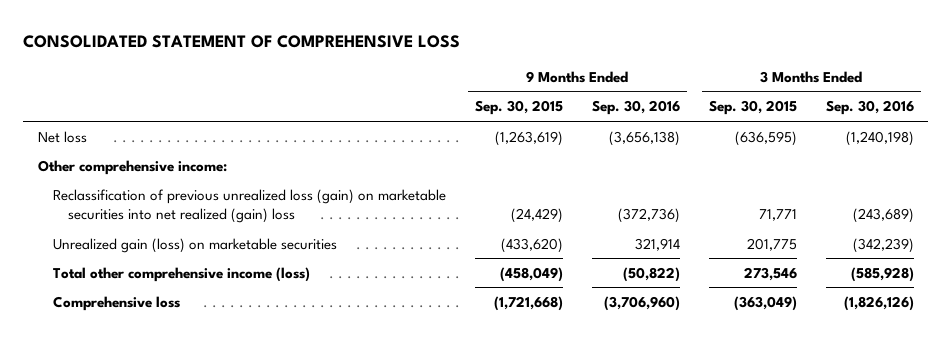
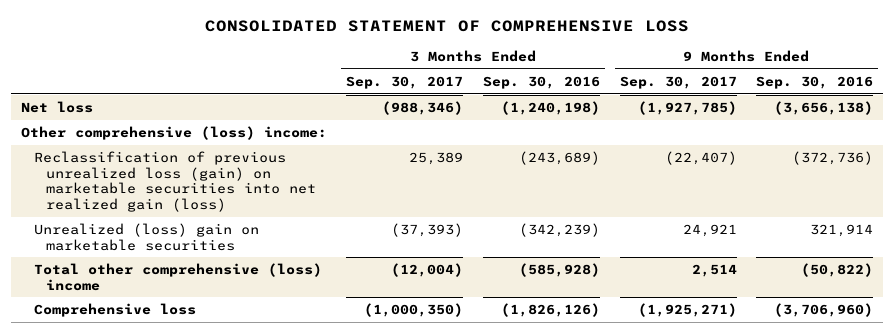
- | 9 Months Ended Sep. 30, 2015 | 9 Months Ended Sep. 30, 2016 | 3 Months Ended Sep. 30, 2015 | 3 Months Ended Sep. 30, 2016
+ | 3 Months Ended Sep. 30, 2017 | 3 Months Ended Sep. 30, 2016 | 9 Months Ended Sep. 30, 2017 | 9 Months Ended Sep. 30, 2016
- Other comprehensive income:
- Reclassification of previous unrealized loss (gain) on marketable securities into net realized (gain) loss | (24,429) | (372,736) | 71,771 | (243,689)
- Unrealized gain (loss) on marketable securities | (433,620) | 321,914 | 201,775 | (342,239)
- Total other comprehensive income (loss) | (458,049) | (50,822) | 273,546 | (585,928)
+ Other comprehensive (loss) income:
+ Reclassification of previous unrealized loss (gain) on marketable securities into net realized gain (loss) | 25,389 | (243,689) | (22,407) | (372,736)
+ Unrealized (loss) gain on marketable securities | (37,393) | (342,239) | 24,921 | 321,914
+ Total other comprehensive (loss) income | (12,004) | (585,928) | 2,514 | (50,822)

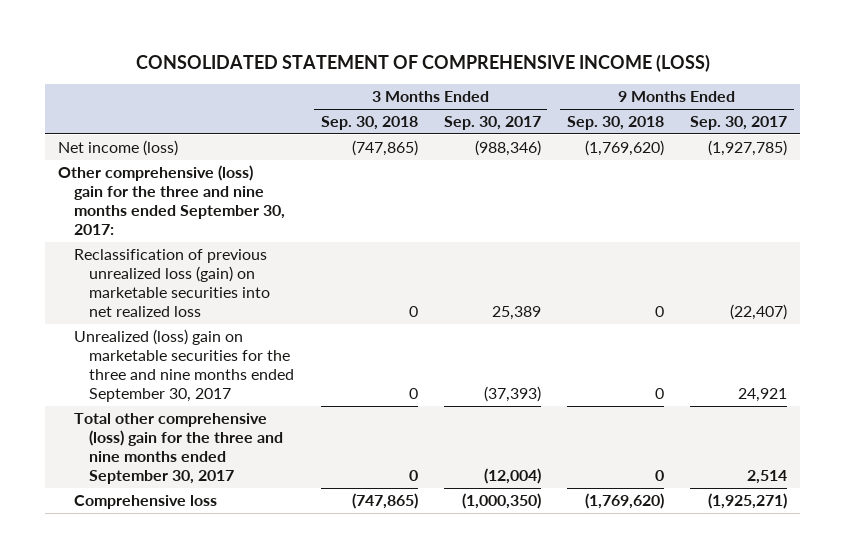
- CONSOLIDATED STATEMENT OF COMPREHENSIVE LOSS
+ CONSOLIDATED STATEMENT OF COMPREHENSIVE INCOME (LOSS)
- | 3 Months Ended Sep. 30, 2017 | 3 Months Ended Sep. 30, 2016 | 9 Months Ended Sep. 30, 2017 | 9 Months Ended Sep. 30, 2016
+ | 3 Months Ended Sep. 30, 2018 | 3 Months Ended Sep. 30, 2017 | 9 Months Ended Sep. 30, 2018 | 9 Months Ended Sep. 30, 2017
- Net loss | (988,346) | (1,240,198) | (1,927,785) | (3,656,138)
- Other comprehensive (loss) income:
- Reclassification of previous unrealized loss (gain) on marketable securities into net realized gain (loss) | 25,389 | (243,689) | (22,407) | (372,736)
- Unrealized (loss) gain on marketable securities | (37,393) | (342,239) | 24,921 | 321,914
- Total other comprehensive (loss) income | (12,004) | (585,928) | 2,514 | (50,822)
+ Net income (loss) | (747,865) | (988,346) | (1,769,620) | (1,927,785)
+ Other comprehensive (loss) gain for the three and nine months ended September 30, 2017:
+ Reclassification of previous unrealized loss (gain) on marketable securities into net realized loss | 0 | 25,389 | 0 | (22,407)
+ Unrealized (loss) gain on marketable securities for the three and nine months ended September 30, 2017 | 0 | (37,393) | 0 | 24,921
+ Total other comprehensive (loss) gain for the three and nine months ended September 30, 2017 | 0 | (12,004) | 0 | 2,514

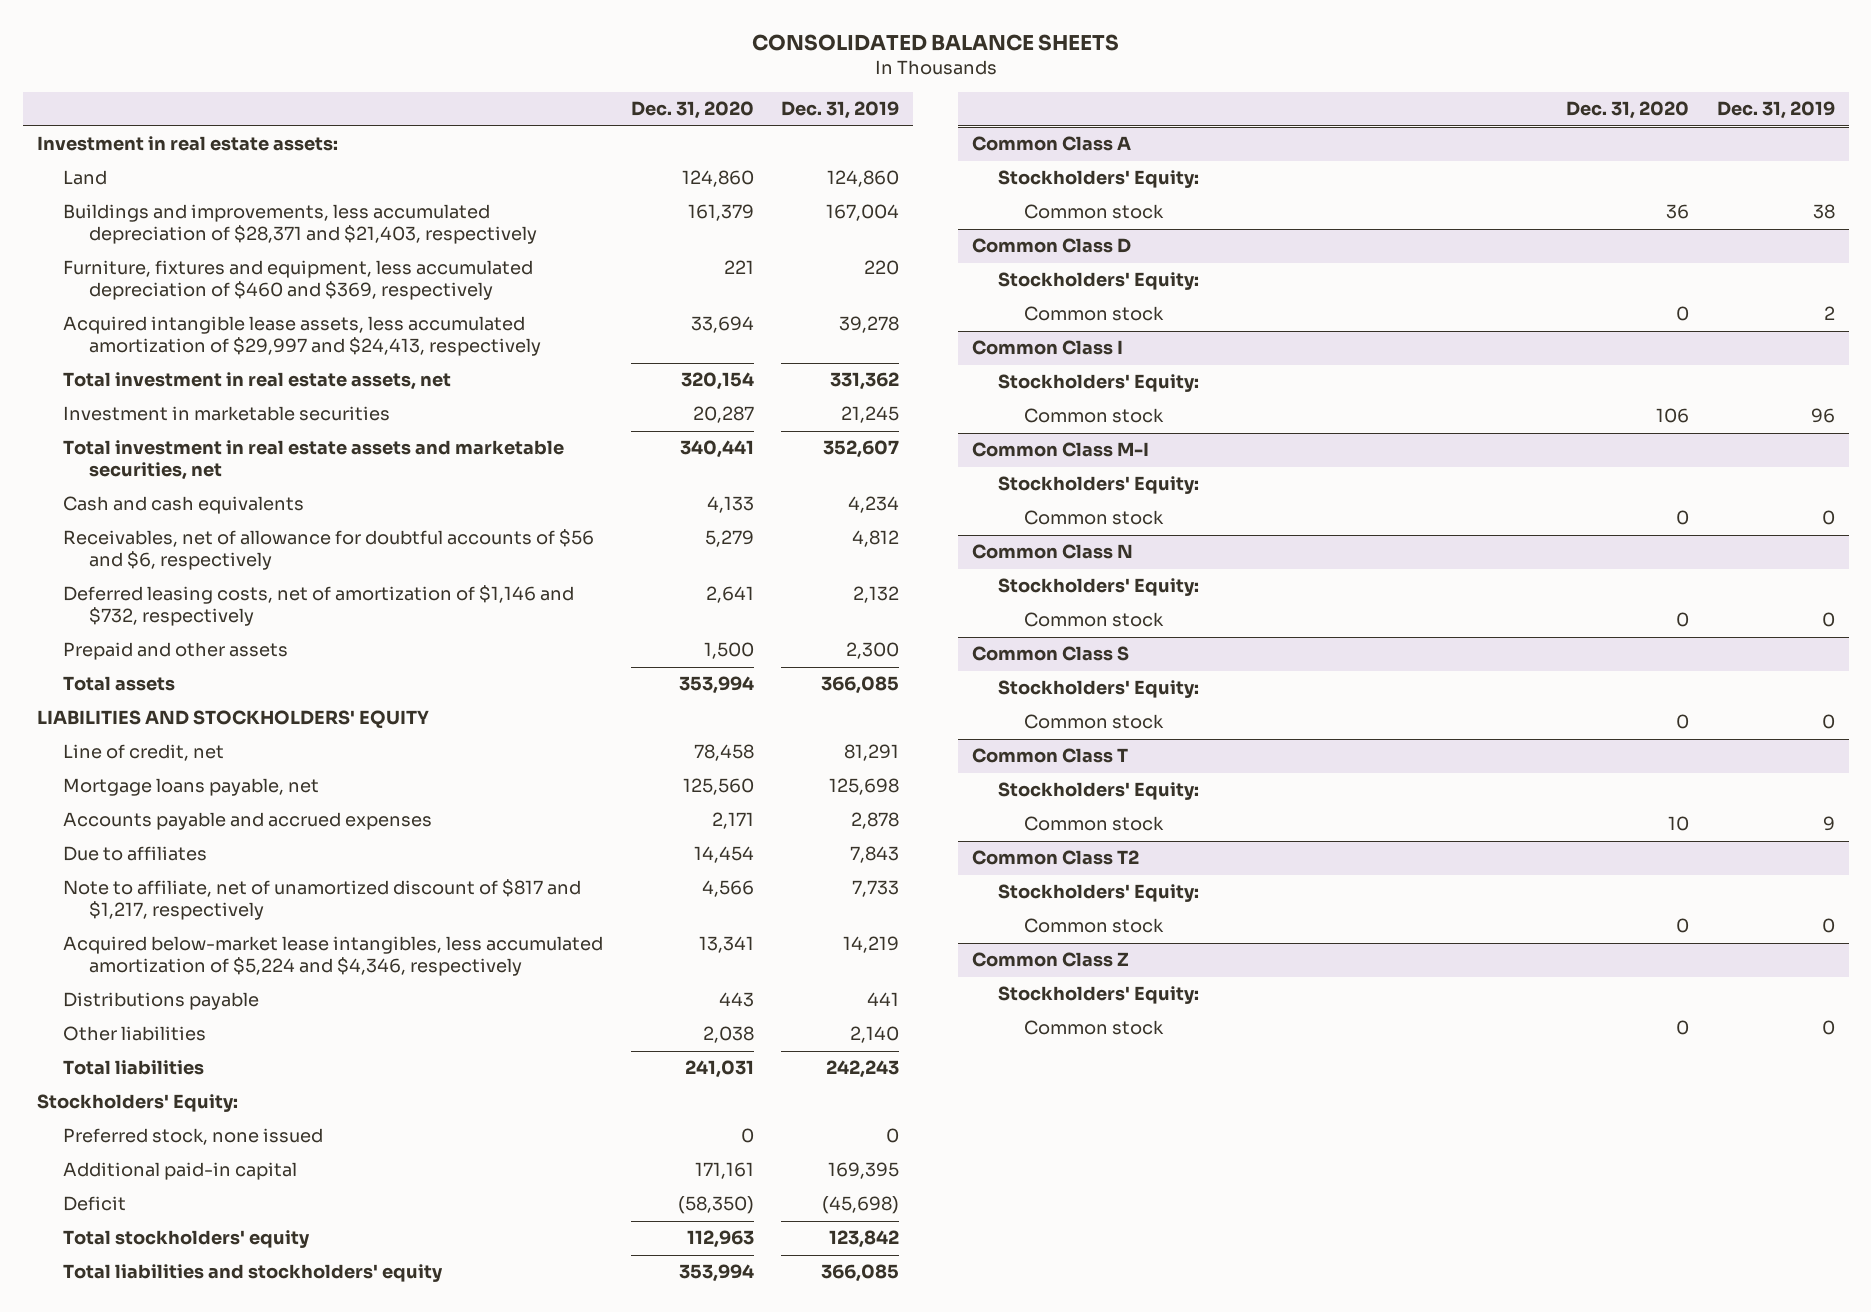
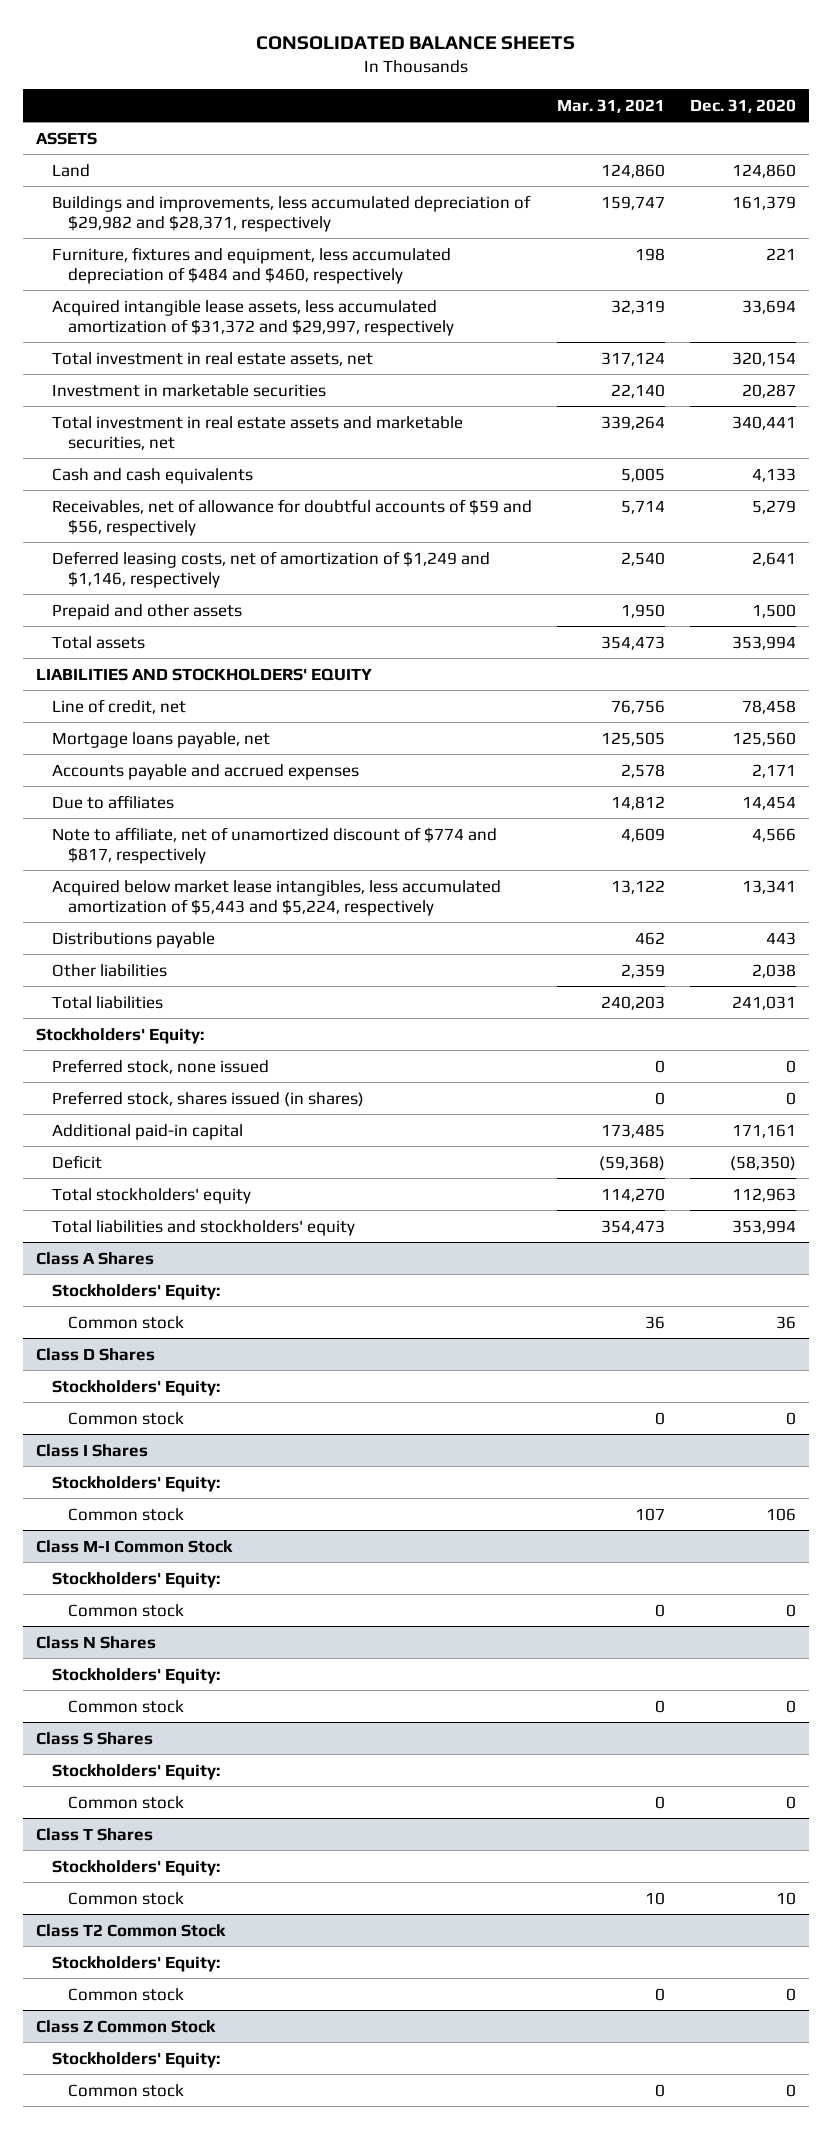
- | Dec. 31, 2020 | Dec. 31, 2019
+ | Mar. 31, 2021 | Dec. 31, 2020
- Investment in real estate assets:
+ ASSETS
- Buildings and improvements, less accumulated depreciation of $28,371 and $21,403, respectively | 161,379 | 167,004
- Furniture, fixtures and equipment, less accumulated depreciation of $460 and $369, respectively | 221 | 220
- Acquired intangible lease assets, less accumulated amortization of $29,997 and $24,413, respectively | 33,694 | 39,278
+ Buildings and improvements, less accumulated depreciation of $29,982 and $28,371, respectively | 159,747 | 161,379
+ Furniture, fixtures and equipment, less accumulated depreciation of $484 and $460, respectively | 198 | 221
+ Acquired intangible lease assets, less accumulated amortization of $31,372 and $29,997, respectively | 32,319 | 33,694
- Receivables, net of allowance for doubtful accounts of $56 and $6, respectively | 5,279 | 4,812
- Deferred leasing costs, net of amortization of $1,146 and $732, respectively | 2,641 | 2,132
+ Receivables, net of allowance for doubtful accounts of $59 and $56, respectively | 5,714 | 5,279
+ Deferred leasing costs, net of amortization of $1,249 and $1,146, respectively | 2,540 | 2,641
- Note to affiliate, net of unamortized discount of $817 and $1,217, respectively | 4,566 | 7,733
- Acquired below-market lease intangibles, less accumulated amortization of $5,224 and $4,346, respectively | 13,341 | 14,219
+ Note to affiliate, net of unamortized discount of $774 and $817, respectively | 4,609 | 4,566
+ Acquired below market lease intangibles, less accumulated amortization of $5,443 and $5,224, respectively | 13,122 | 13,341
+ Preferred stock, shares issued (in shares) | 0 | 0
- Common Class A
+ Class A Shares
- Common Class D
+ Class D Shares
- Common Class I
+ Class I Shares
- Common Class M-I
+ Class M-I Common Stock
- Common Class N
+ Class N Shares
- Common Class S
+ Class S Shares
- Common Class T
+ Class T Shares
- Common Class T2
+ Class T2 Common Stock
- Common Class Z
+ Class Z Common Stock

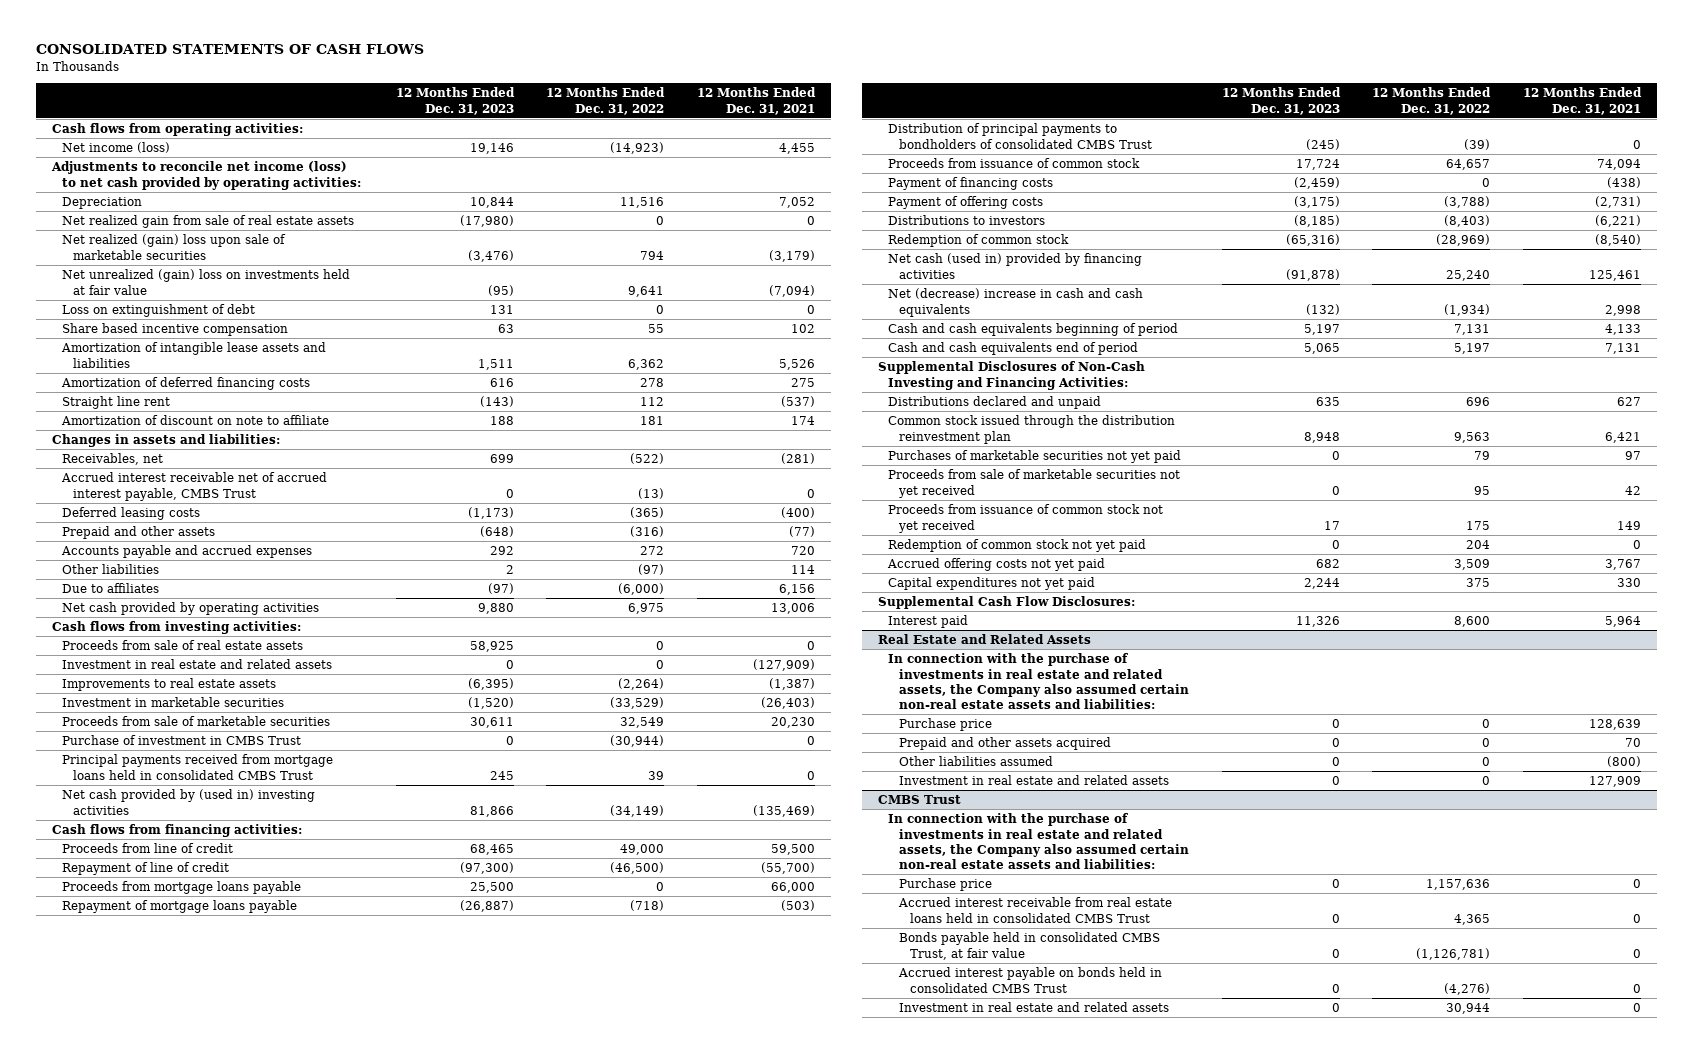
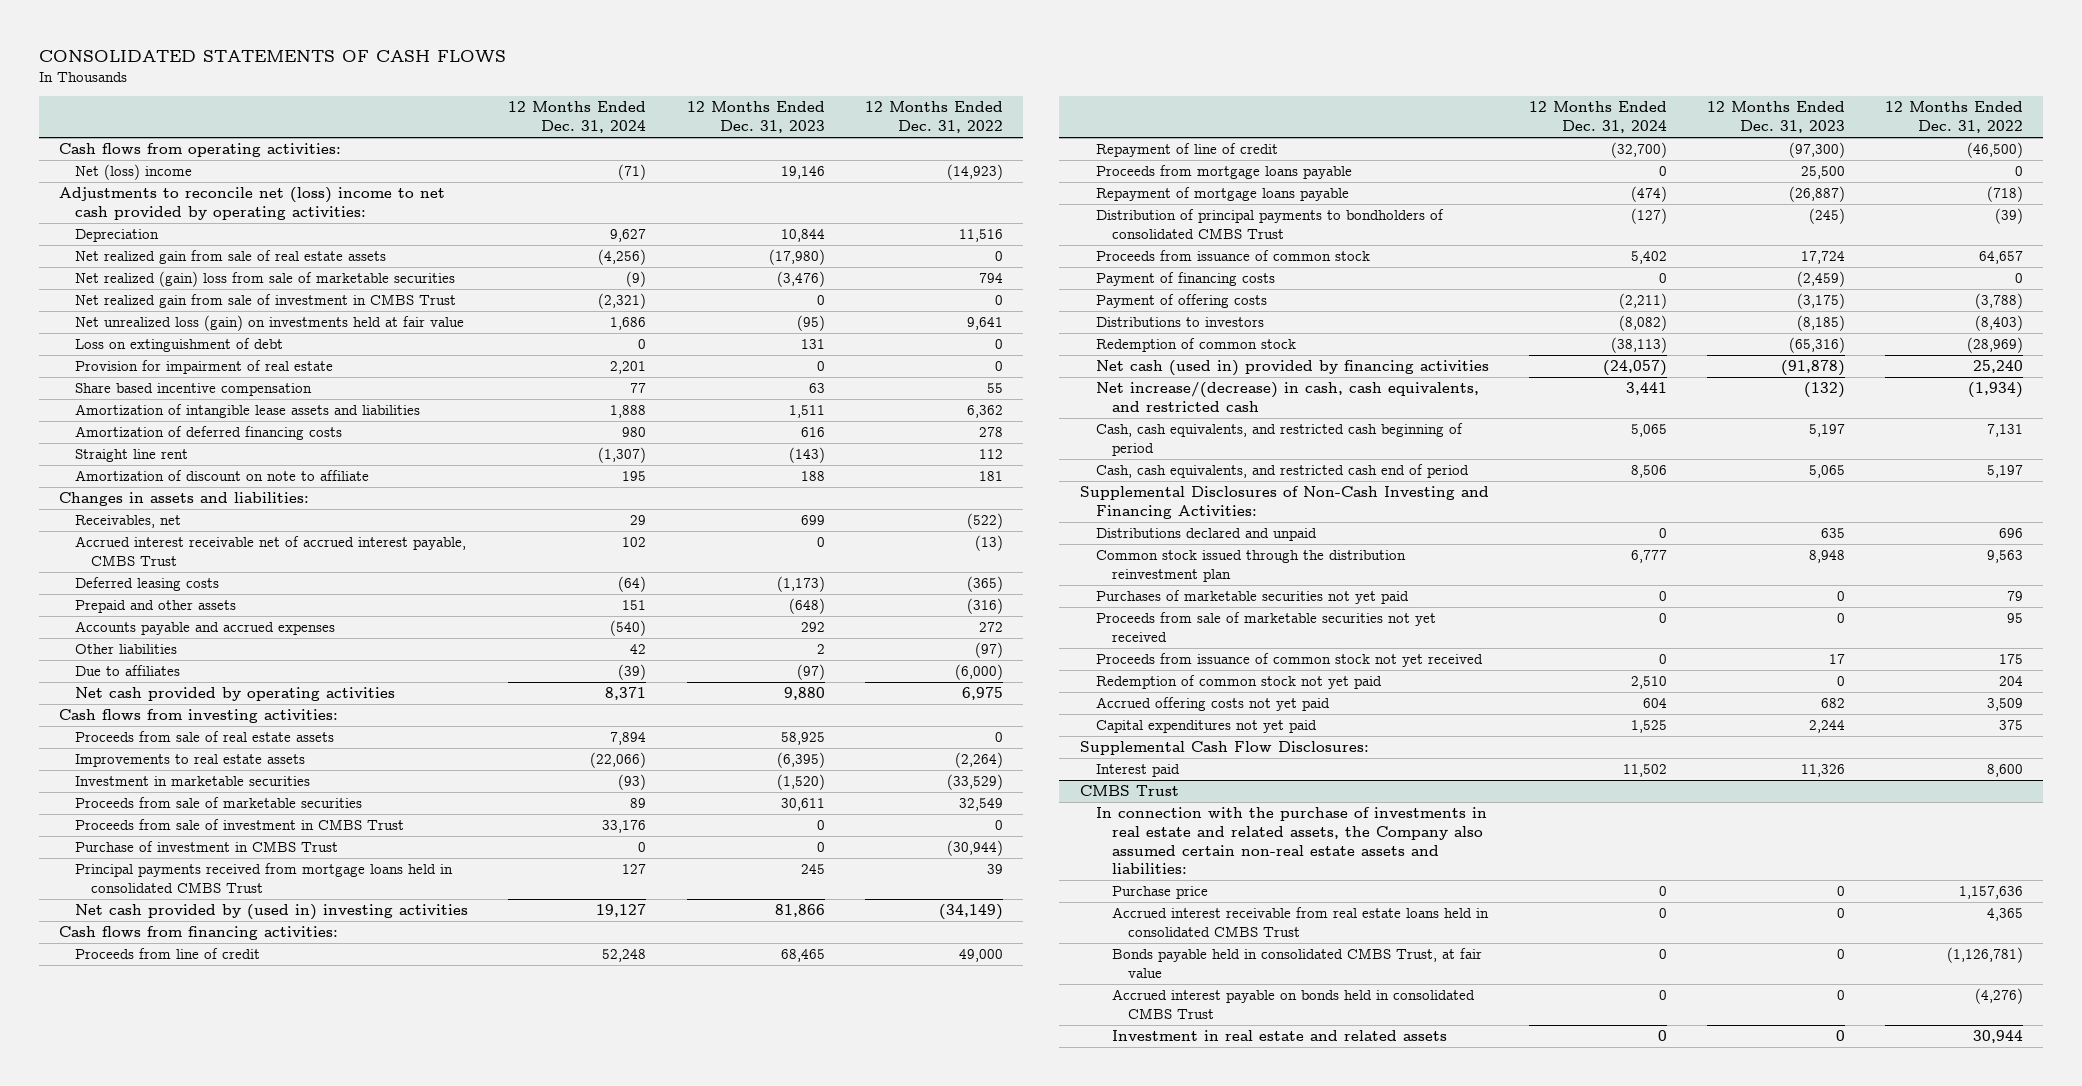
- | 12 Months Ended Dec. 31, 2023 | 12 Months Ended Dec. 31, 2022 | 12 Months Ended Dec. 31, 2021
+ | 12 Months Ended Dec. 31, 2024 | 12 Months Ended Dec. 31, 2023 | 12 Months Ended Dec. 31, 2022
- Net income (loss) | 19,146 | (14,923) | 4,455
- Adjustments to reconcile net income (loss) to net cash provided by operating activities:
+ Net (loss) income | (71) | 19,146 | (14,923)
+ Adjustments to reconcile net (loss) income to net cash provided by operating activities:
- Net realized (gain) loss upon sale of marketable securities | (3,476) | 794 | (3,179)
- Net unrealized (gain) loss on investments held at fair value | (95) | 9,641 | (7,094)
+ Net realized (gain) loss from sale of marketable securities | (9) | (3,476) | 794
+ Net realized gain from sale of investment in CMBS Trust | (2,321) | 0 | 0
+ Net unrealized loss (gain) on investments held at fair value | 1,686 | (95) | 9,641
+ Provision for impairment of real estate | 2,201 | 0 | 0
- Investment in real estate and related assets | 0 | 0 | (127,909)
+ Proceeds from sale of investment in CMBS Trust | 33,176 | 0 | 0
- Net (decrease) increase in cash and cash equivalents | (132) | (1,934) | 2,998
- Cash and cash equivalents beginning of period | 5,197 | 7,131 | 4,133
- Cash and cash equivalents end of period | 5,065 | 5,197 | 7,131
+ Net increase/(decrease) in cash, cash equivalents, and restricted cash | 3,441 | (132) | (1,934)
+ Cash, cash equivalents, and restricted cash beginning of period | 5,065 | 5,197 | 7,131
+ Cash, cash equivalents, and restricted cash end of period | 8,506 | 5,065 | 5,197
- Real Estate and Related Assets
- In connection with the purchase of investments in real estate and related assets, the Company also assumed certain non-real estate assets and liabilities:
- Purchase price | 0 | 0 | 128,639
- Prepaid and other assets acquired | 0 | 0 | 70
- Other liabilities assumed | 0 | 0 | (800)
- Investment in real estate and related assets | 0 | 0 | 127,909

